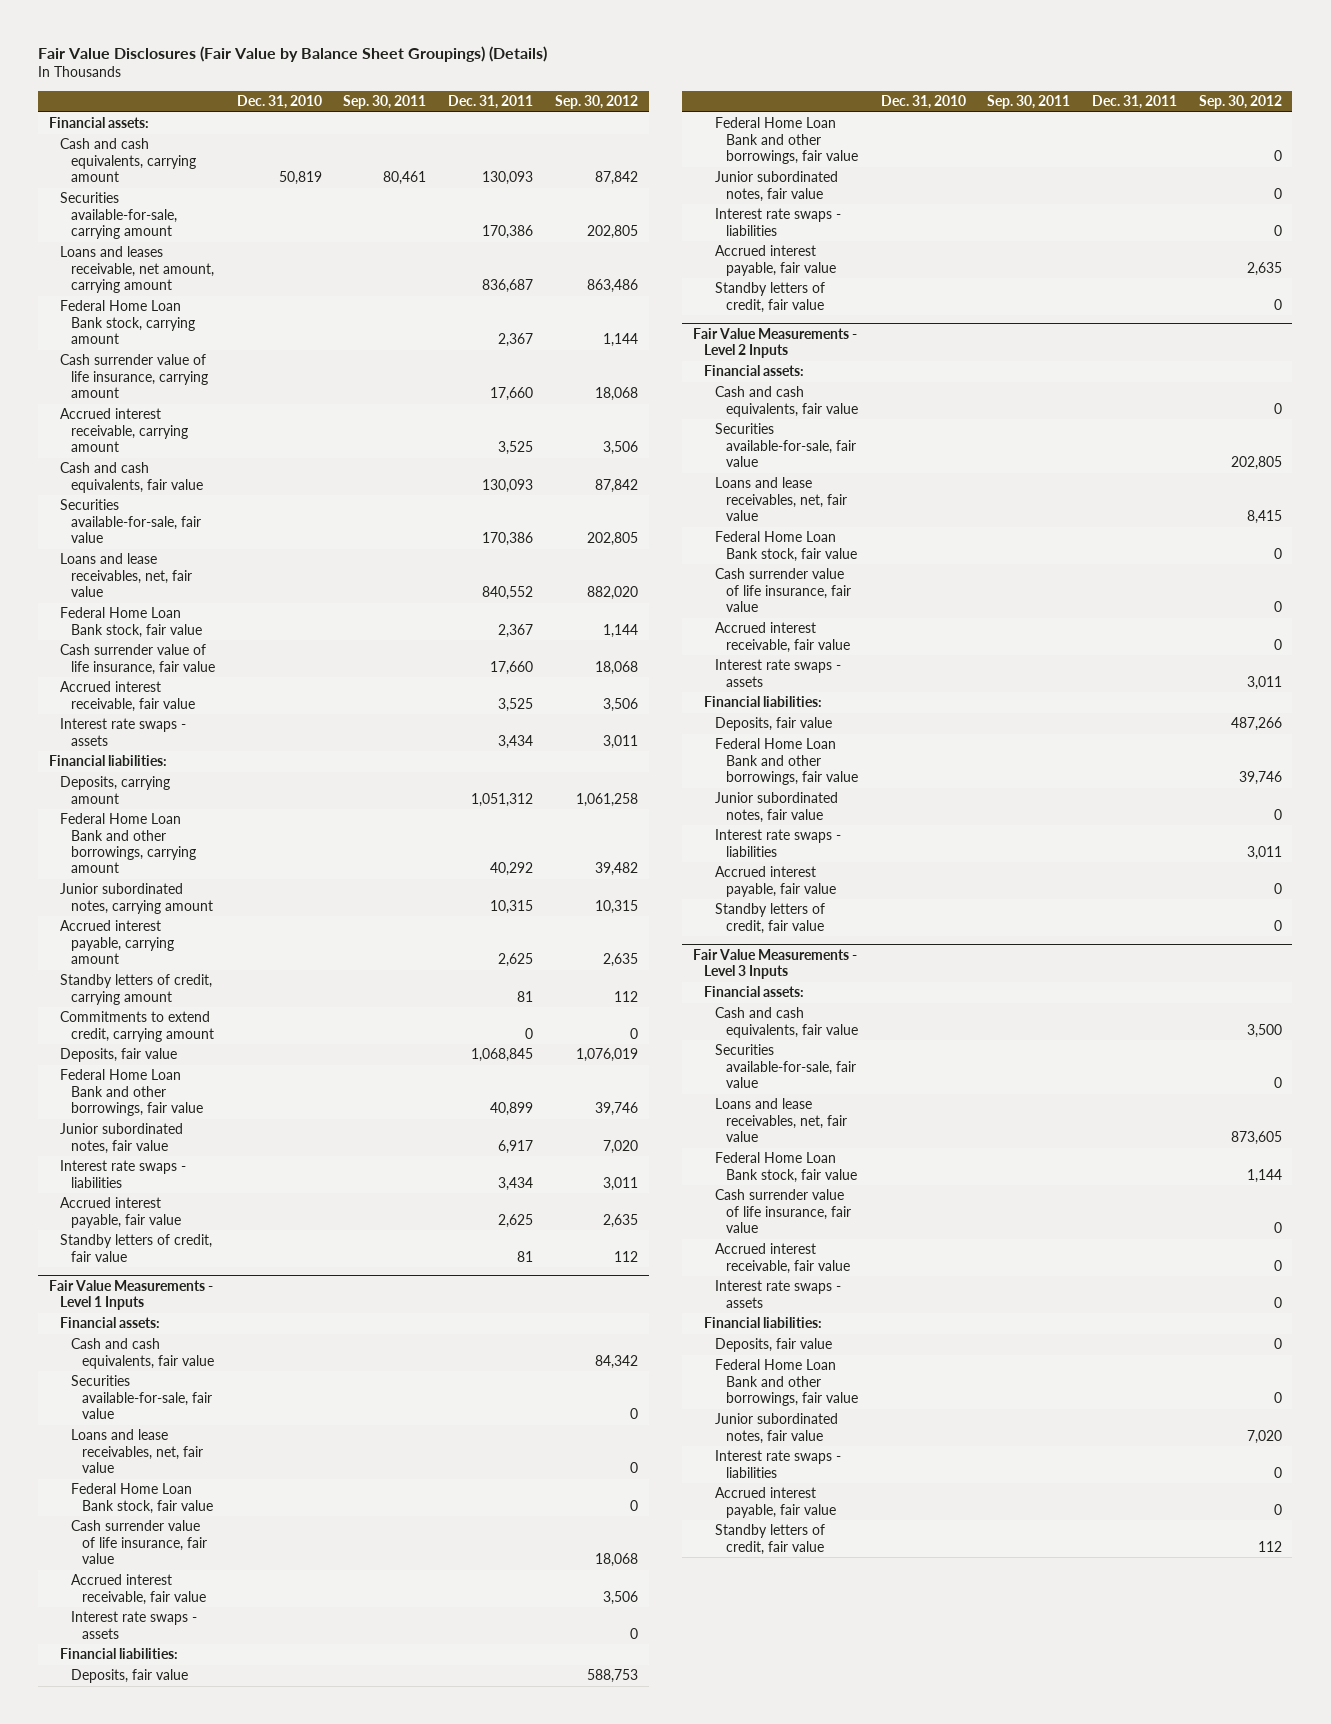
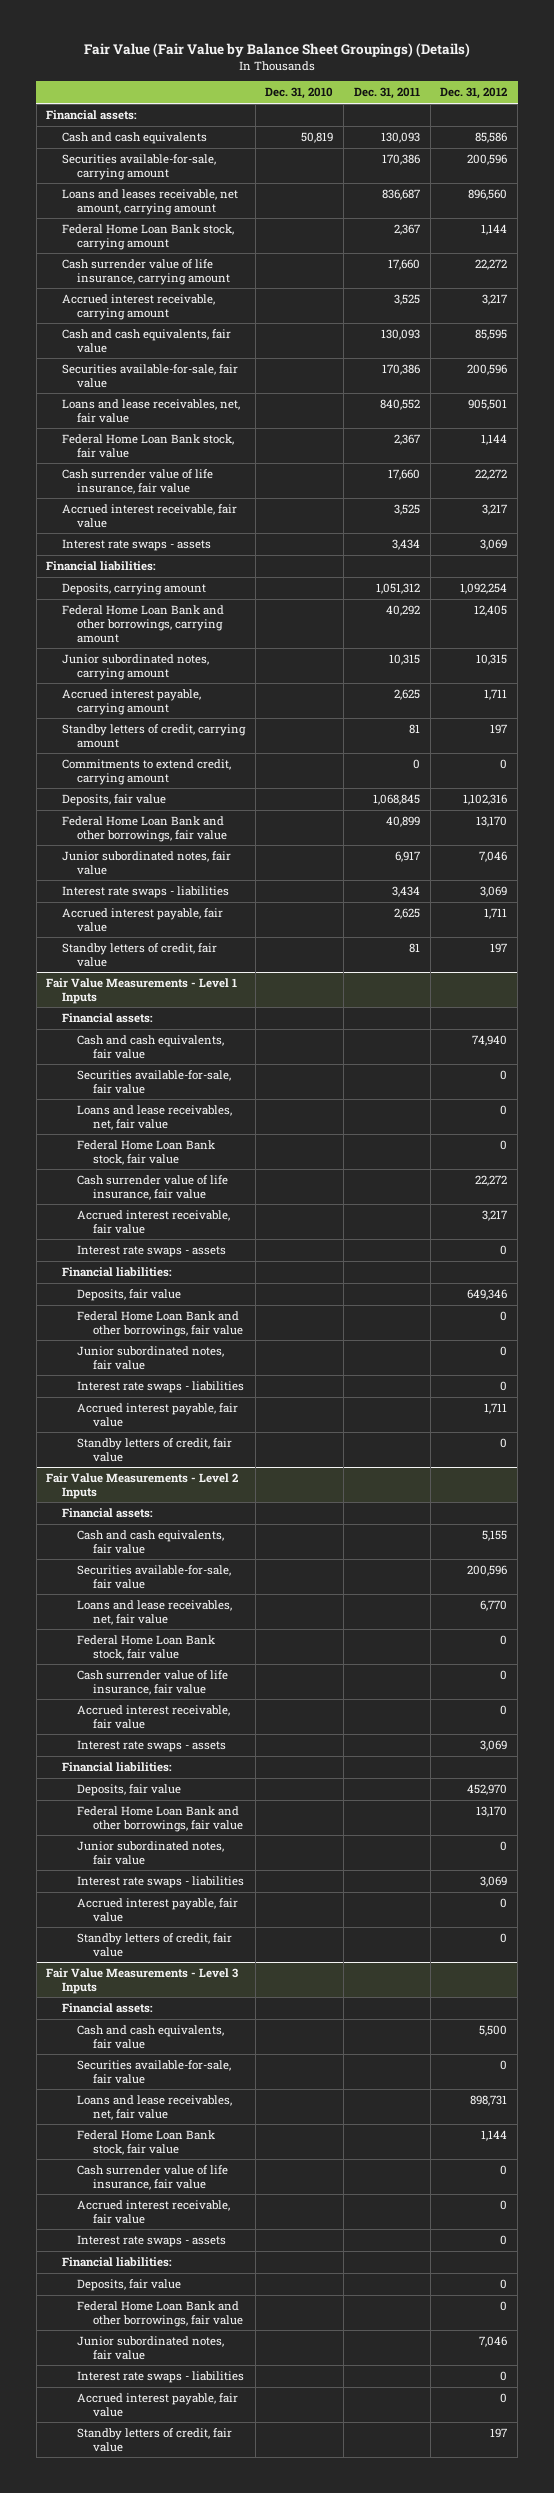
- Fair Value Disclosures (Fair Value by Balance Sheet Groupings) (Details)
+ Fair Value (Fair Value by Balance Sheet Groupings) (Details)
- | Dec. 31, 2010 | Sep. 30, 2011 | Dec. 31, 2011 | Sep. 30, 2012
+ | Dec. 31, 2010 | Dec. 31, 2011 | Dec. 31, 2012
- Cash and cash equivalents, carrying amount | 50,819 | 80,461 | 130,093 | 87,842
+ Cash and cash equivalents | 50,819 | 130,093 | 85,586

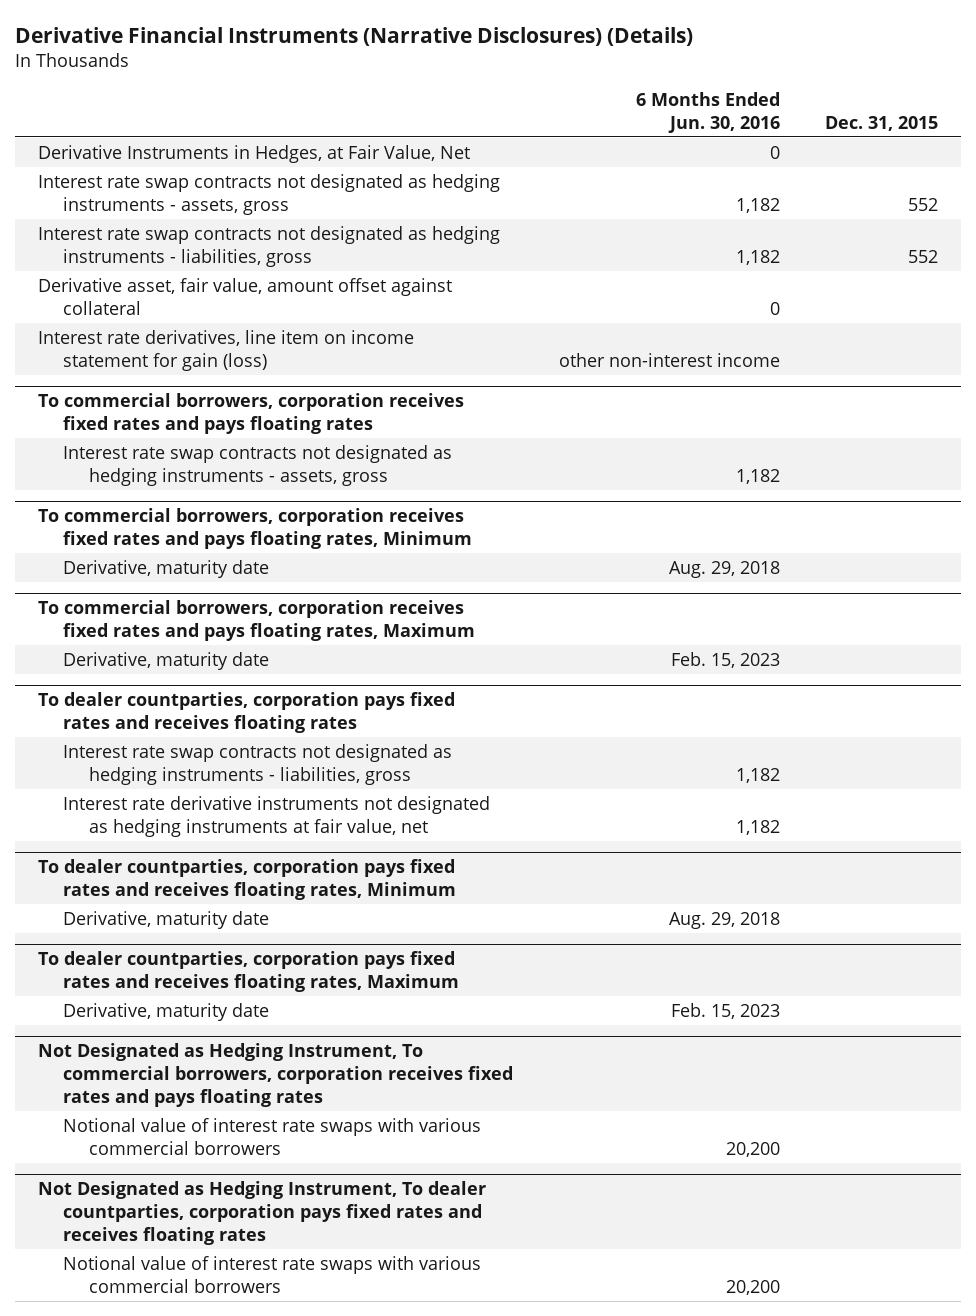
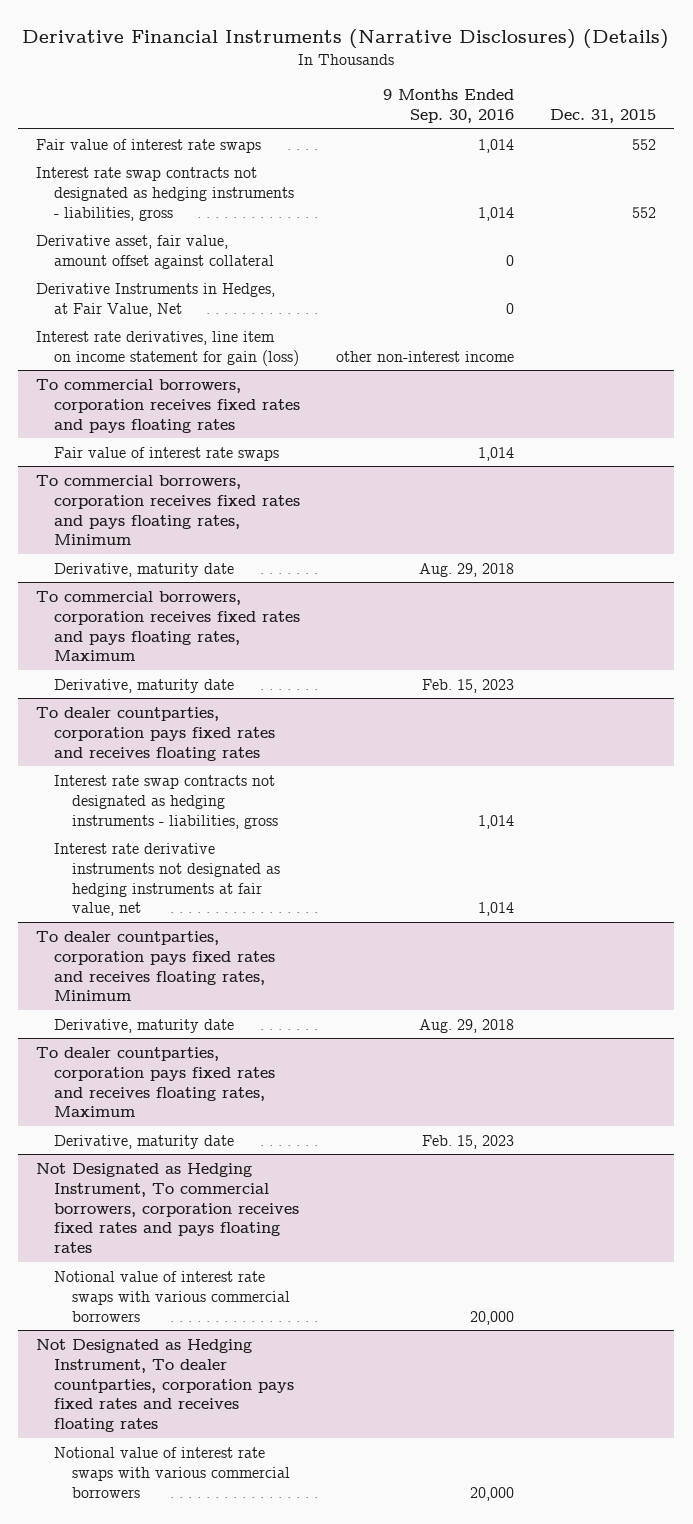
- | 6 Months Ended Jun. 30, 2016 | Dec. 31, 2015
+ | 9 Months Ended Sep. 30, 2016 | Dec. 31, 2015
- Interest rate swap contracts not designated as hedging instruments - assets, gross | 1,182 | 552
+ Fair value of interest rate swaps | 1,014 | 552
moved down: Derivative Instruments in Hedges, at Fair Value, Net | 0 |
@ To commercial borrowers, corporation receives fixed rates and pays floating rates
- Interest rate swap contracts not designated as hedging instruments - assets, gross | 1,182 |
+ Fair value of interest rate swaps | 1,014 |

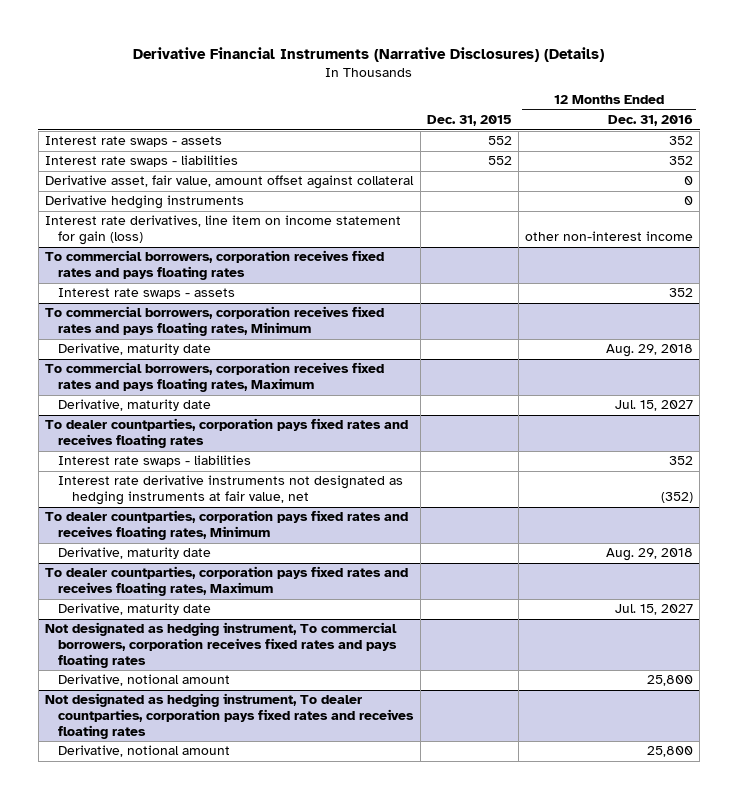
- | 9 Months Ended Sep. 30, 2016 | Dec. 31, 2015
+ | Dec. 31, 2015 | 12 Months Ended Dec. 31, 2016
- Fair value of interest rate swaps | 1,014 | 552
- Interest rate swap contracts not designated as hedging instruments - liabilities, gross | 1,014 | 552
+ Interest rate swaps - assets | 552 | 352
+ Interest rate swaps - liabilities | 552 | 352
- Derivative Instruments in Hedges, at Fair Value, Net | 0 |
+ Derivative hedging instruments | | 0
@ To commercial borrowers, corporation receives fixed rates and pays floating rates
- Fair value of interest rate swaps | 1,014 |
+ Interest rate swaps - assets | | 352
@ To dealer countparties, corporation pays fixed rates and receives floating rates
- Interest rate swap contracts not designated as hedging instruments - liabilities, gross | 1,014 |
+ Interest rate swaps - liabilities | | 352
- Not Designated as Hedging Instrument, To commercial borrowers, corporation receives fixed rates and pays floating rates
- Notional value of interest rate swaps with various commercial borrowers | 20,000 |
- Not Designated as Hedging Instrument, To dealer countparties, corporation pays fixed rates and receives floating rates
- Notional value of interest rate swaps with various commercial borrowers | 20,000 |
+ Not designated as hedging instrument, To commercial borrowers, corporation receives fixed rates and pays floating rates
+ Derivative, notional amount | | 25,800
+ Not designated as hedging instrument, To dealer countparties, corporation pays fixed rates and receives floating rates
+ Derivative, notional amount | | 25,800

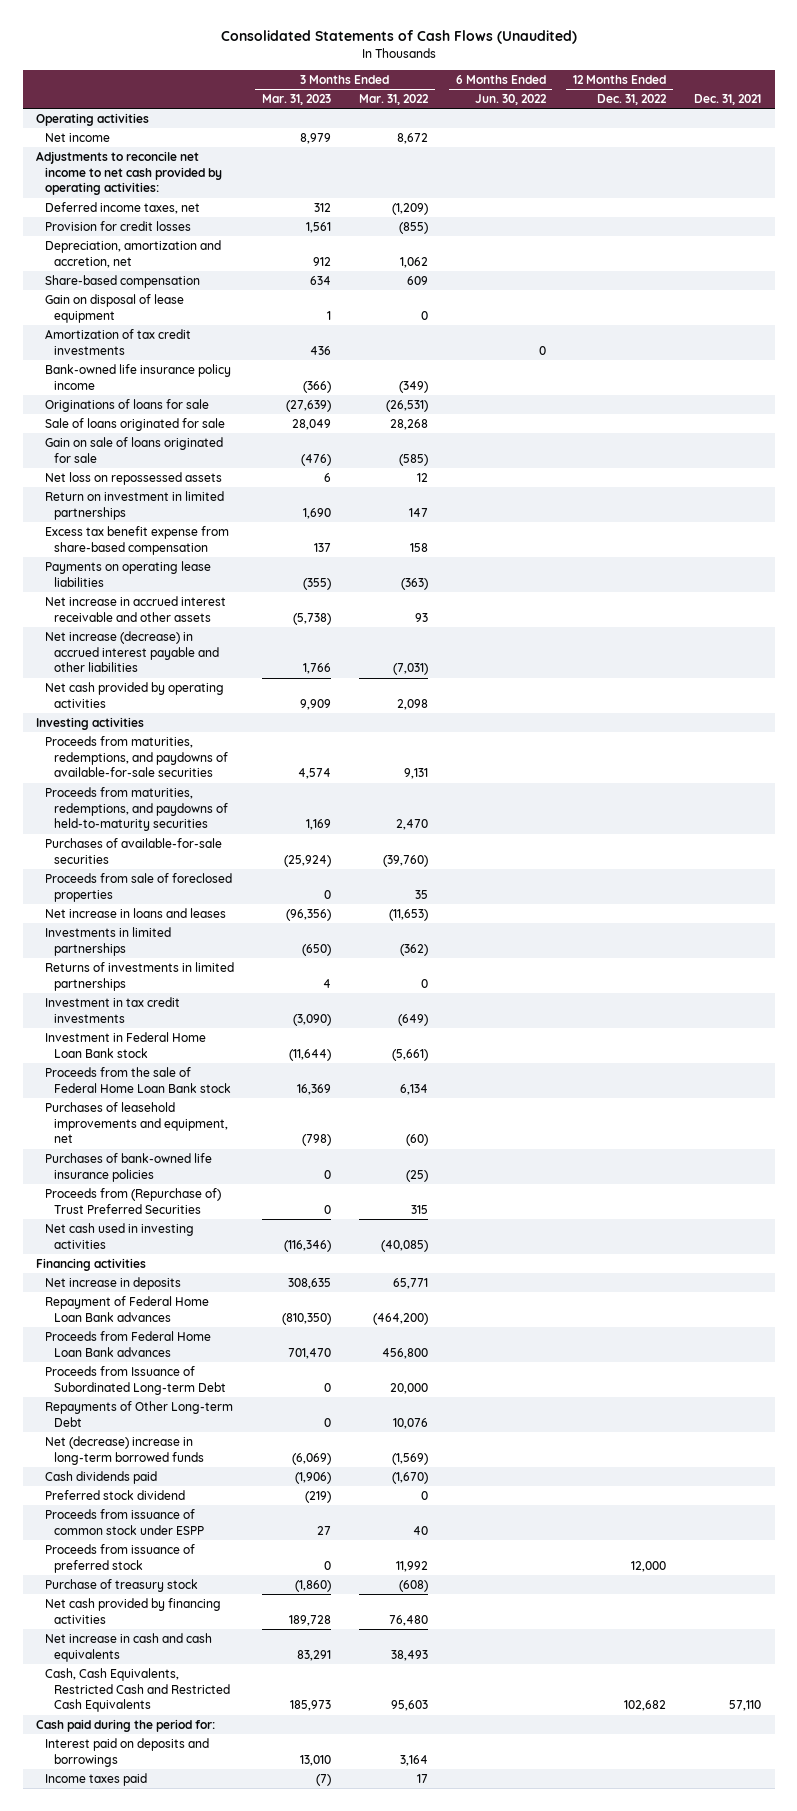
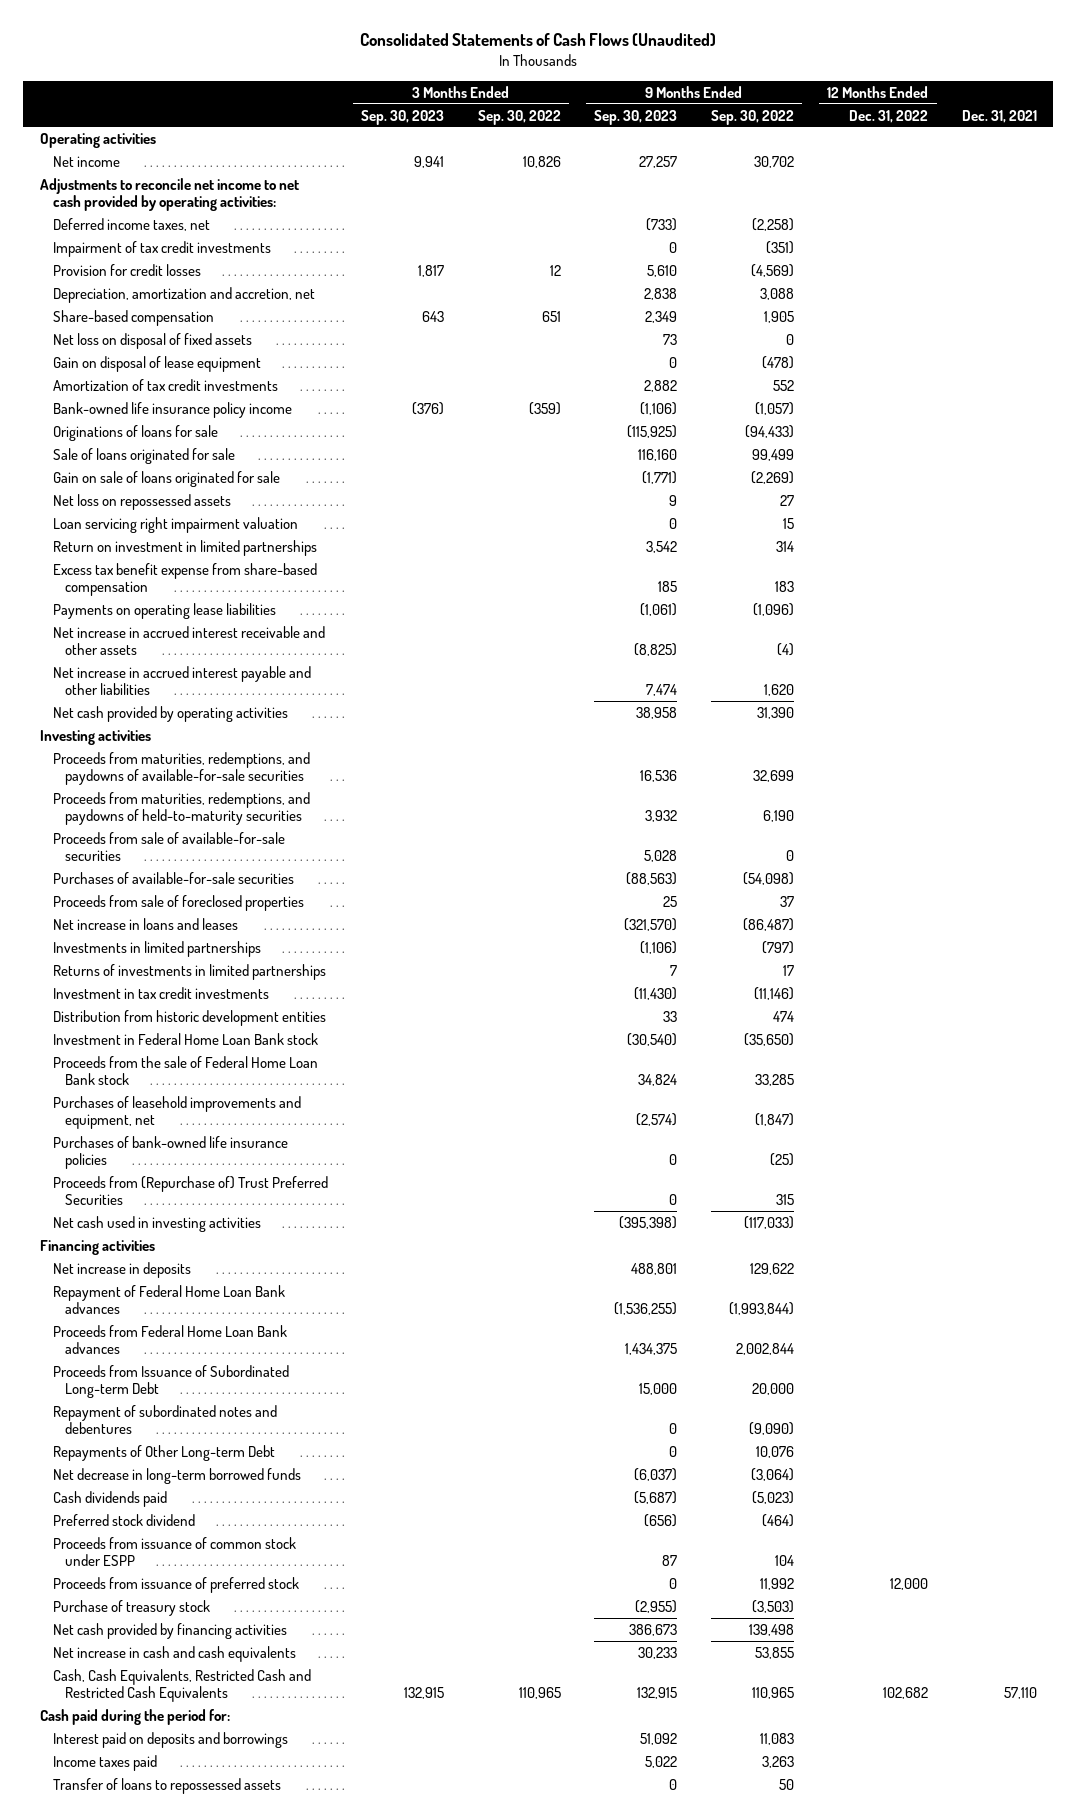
- | 3 Months Ended Mar. 31, 2023 | 3 Months Ended Mar. 31, 2022 | 6 Months Ended Jun. 30, 2022 | 12 Months Ended Dec. 31, 2022 | Dec. 31, 2021
+ | 3 Months Ended Sep. 30, 2023 | 3 Months Ended Sep. 30, 2022 | 9 Months Ended Sep. 30, 2023 | 9 Months Ended Sep. 30, 2022 | 12 Months Ended Dec. 31, 2022 | Dec. 31, 2021
+ Impairment of tax credit investments | | | 0 | (351) | |
+ Net loss on disposal of fixed assets | | | 73 | 0 | |
+ Loan servicing right impairment valuation | | | 0 | 15 | |
- Net increase (decrease) in accrued interest payable and other liabilities | 1,766 | (7,031) | | |
+ Net increase in accrued interest payable and other liabilities | | | 7,474 | 1,620 | |
+ Proceeds from sale of available-for-sale securities | | | 5,028 | 0 | |
+ Distribution from historic development entities | | | 33 | 474 | |
+ Repayment of subordinated notes and debentures | | | 0 | (9,090) | |
- Net (decrease) increase in long-term borrowed funds | (6,069) | (1,569) | | |
+ Net decrease in long-term borrowed funds | | | (6,037) | (3,064) | |
+ Transfer of loans to repossessed assets | | | 0 | 50 | |

